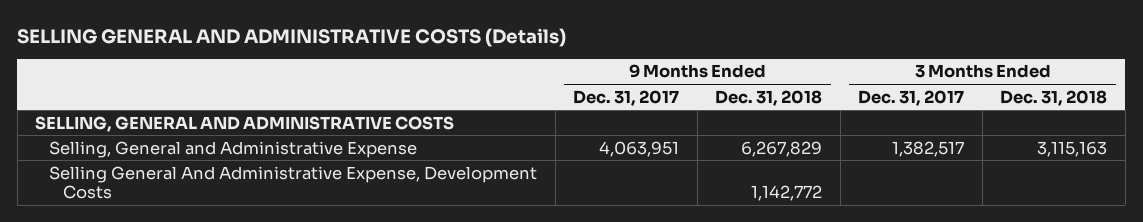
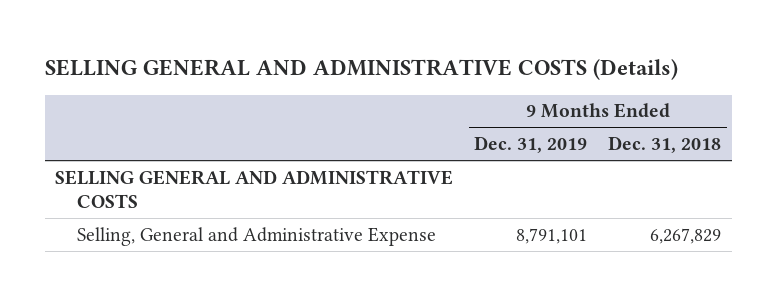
- | 9 Months Ended Dec. 31, 2017 | 9 Months Ended Dec. 31, 2018 | 3 Months Ended Dec. 31, 2017 | 3 Months Ended Dec. 31, 2018
+ | 9 Months Ended Dec. 31, 2019 | 9 Months Ended Dec. 31, 2018
- SELLING, GENERAL AND ADMINISTRATIVE COSTS
+ SELLING GENERAL AND ADMINISTRATIVE COSTS
- Selling General And Administrative Expense, Development Costs | | 1,142,772 | |

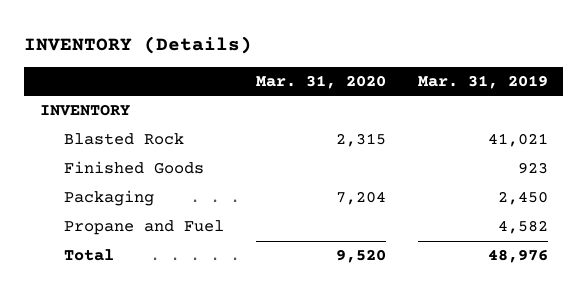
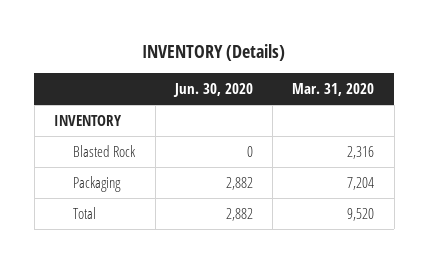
- | Mar. 31, 2020 | Mar. 31, 2019
+ | Jun. 30, 2020 | Mar. 31, 2020
- Blasted Rock | 2,315 | 41,021
- Finished Goods | | 923
+ Blasted Rock | 0 | 2,316
- Propane and Fuel | | 4,582

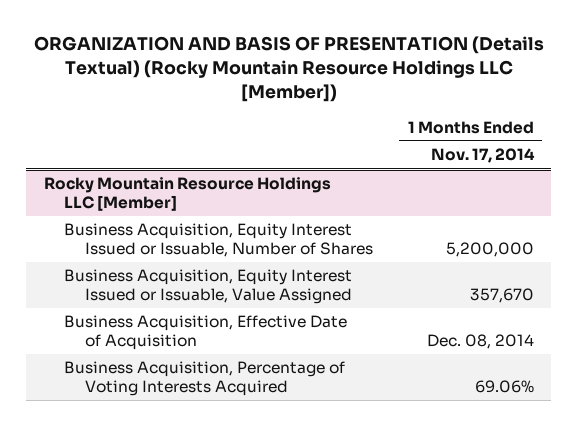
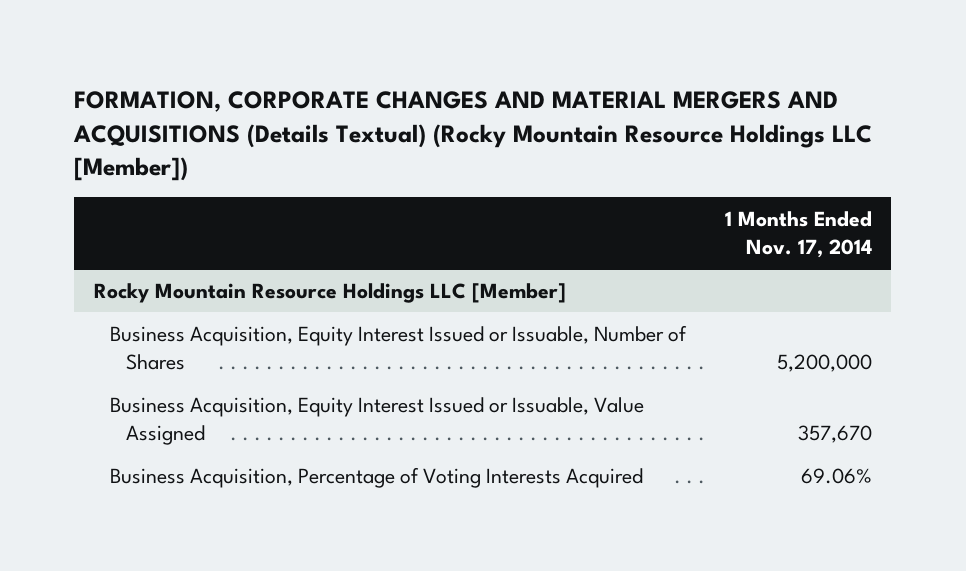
- ORGANIZATION AND BASIS OF PRESENTATION (Details Textual) (Rocky Mountain Resource Holdings LLC [Member])
+ FORMATION, CORPORATE CHANGES AND MATERIAL MERGERS AND ACQUISITIONS (Details Textual) (Rocky Mountain Resource Holdings LLC [Member])
@ Rocky Mountain Resource Holdings LLC [Member]
- Business Acquisition, Effective Date of Acquisition | Dec. 08, 2014

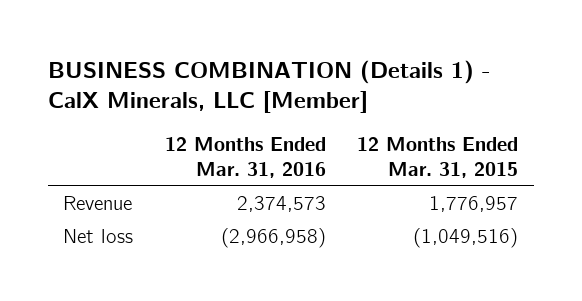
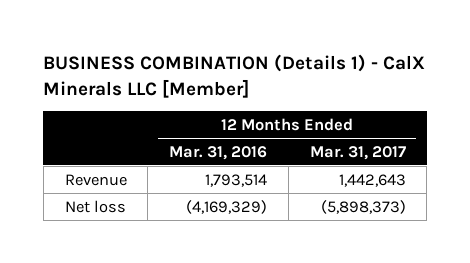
- BUSINESS COMBINATION (Details 1) - CalX Minerals, LLC [Member]
+ BUSINESS COMBINATION (Details 1) - CalX Minerals LLC [Member]
- | 12 Months Ended Mar. 31, 2016 | 12 Months Ended Mar. 31, 2015
+ | 12 Months Ended Mar. 31, 2016 | 12 Months Ended Mar. 31, 2017
- Revenue | 2,374,573 | 1,776,957
- Net loss | (2,966,958) | (1,049,516)
+ Revenue | 1,793,514 | 1,442,643
+ Net loss | (4,169,329) | (5,898,373)

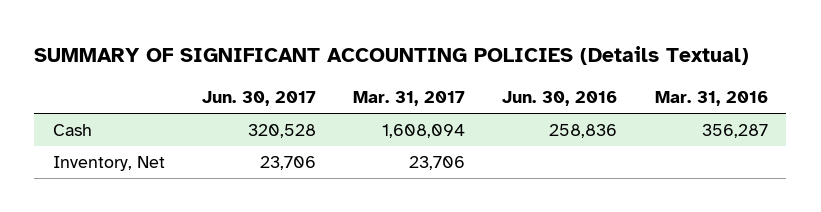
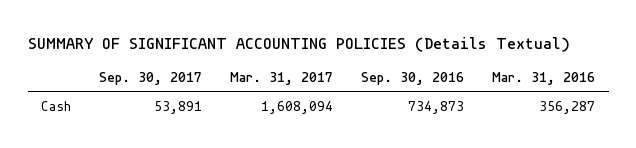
- | Jun. 30, 2017 | Mar. 31, 2017 | Jun. 30, 2016 | Mar. 31, 2016
+ | Sep. 30, 2017 | Mar. 31, 2017 | Sep. 30, 2016 | Mar. 31, 2016
- Inventory, Net | 23,706 | 23,706 | |

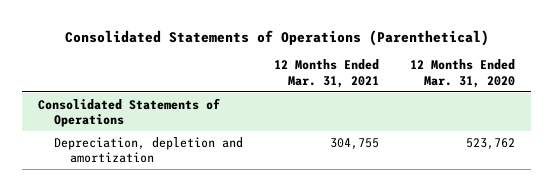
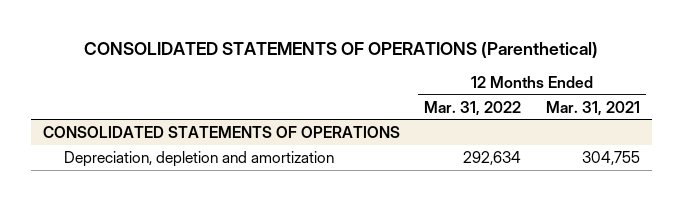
- Consolidated Statements of Operations (Parenthetical)
+ CONSOLIDATED STATEMENTS OF OPERATIONS (Parenthetical)
- | 12 Months Ended Mar. 31, 2021 | 12 Months Ended Mar. 31, 2020
+ | 12 Months Ended Mar. 31, 2022 | 12 Months Ended Mar. 31, 2021
- Consolidated Statements of Operations
+ CONSOLIDATED STATEMENTS OF OPERATIONS

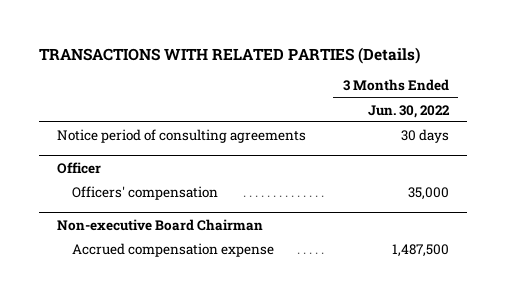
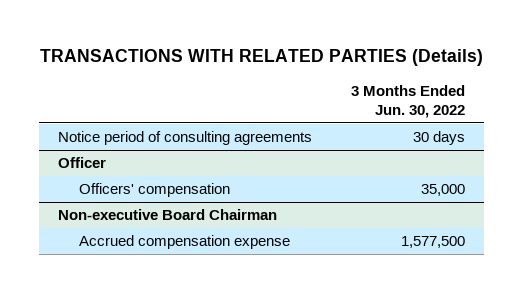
@ Non-executive Board Chairman
- Accrued compensation expense | 1,487,500
+ Accrued compensation expense | 1,577,500

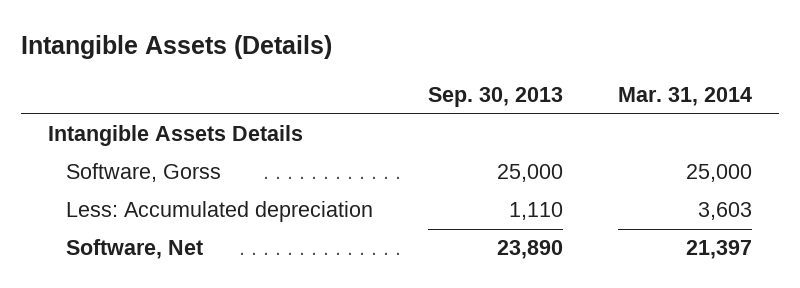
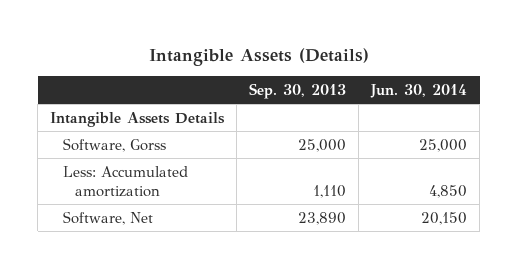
- | Sep. 30, 2013 | Mar. 31, 2014
+ | Sep. 30, 2013 | Jun. 30, 2014
- Less: Accumulated depreciation | 1,110 | 3,603
+ Less: Accumulated amortization | 1,110 | 4,850

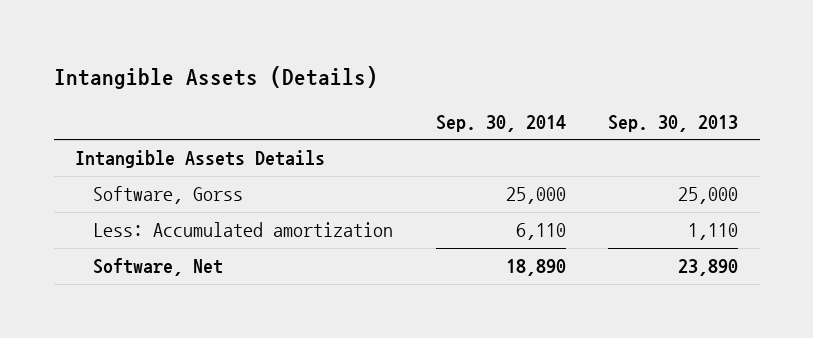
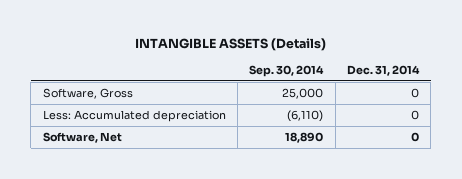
- Intangible Assets (Details)
+ INTANGIBLE ASSETS (Details)
- | Sep. 30, 2014 | Sep. 30, 2013
+ | Sep. 30, 2014 | Dec. 31, 2014
- Intangible Assets Details
- Software, Gorss | 25,000 | 25,000
- Less: Accumulated amortization | 6,110 | 1,110
+ Software, Gross | 25,000 | 0
+ Less: Accumulated depreciation | (6,110) | 0

